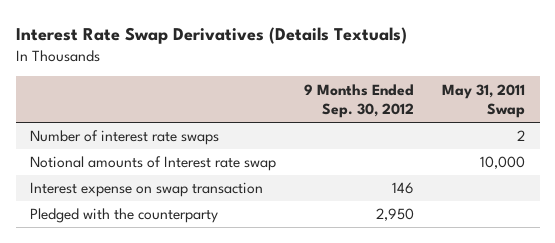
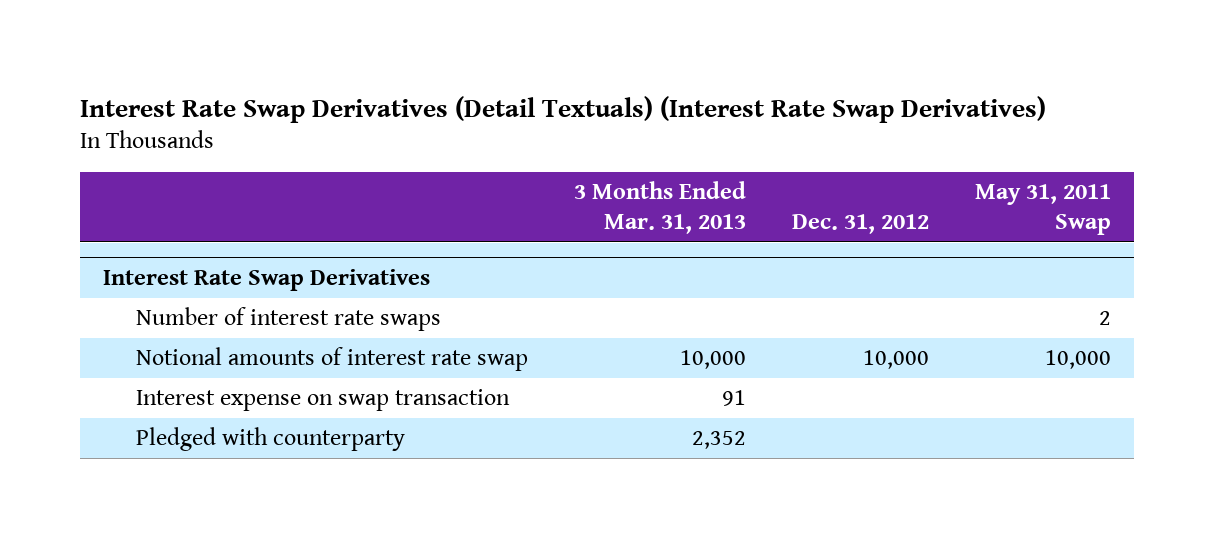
- Interest Rate Swap Derivatives (Details Textuals)
+ Interest Rate Swap Derivatives (Detail Textuals) (Interest Rate Swap Derivatives)
- | 9 Months Ended Sep. 30, 2012 | May 31, 2011 Swap
+ | 3 Months Ended Mar. 31, 2013 | Dec. 31, 2012 | May 31, 2011 Swap
+ Interest Rate Swap Derivatives
- Notional amounts of Interest rate swap | | 10,000
+ Notional amounts of interest rate swap | 10,000 | 10,000 | 10,000
- Pledged with the counterparty | 2,950 |
+ Pledged with counterparty | 2,352 | |

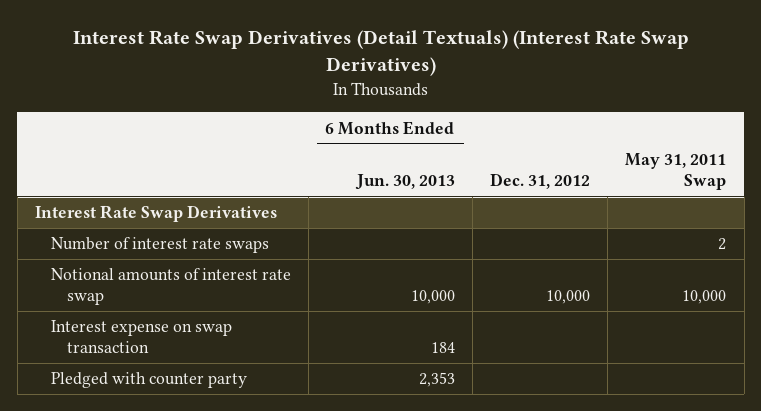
- | 3 Months Ended Mar. 31, 2013 | Dec. 31, 2012 | May 31, 2011 Swap
+ | 6 Months Ended Jun. 30, 2013 | Dec. 31, 2012 | May 31, 2011 Swap
@ Interest Rate Swap Derivatives
- Pledged with counterparty | 2,352 | |
+ Pledged with counter party | 2,353 | |

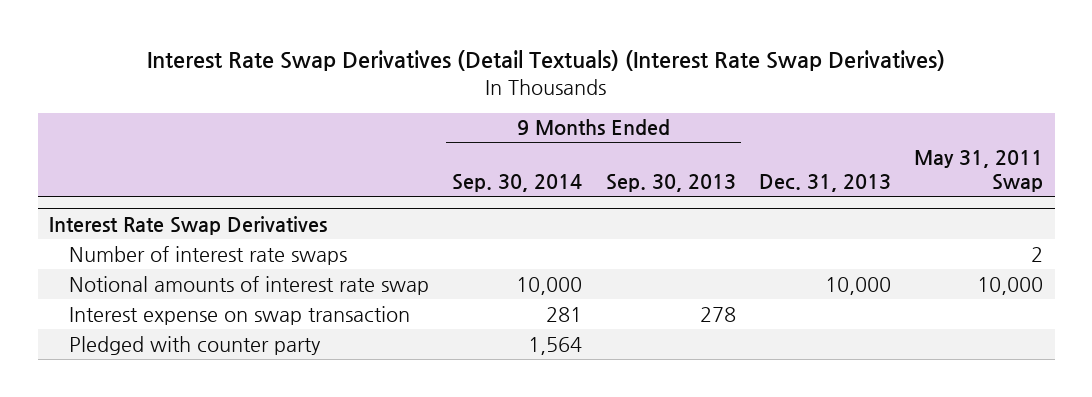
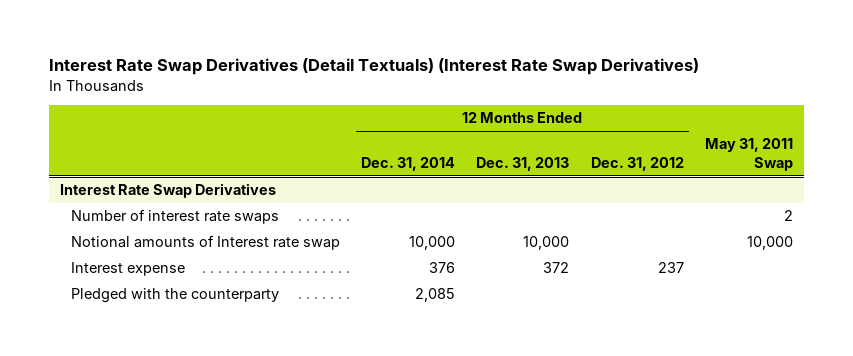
- | 9 Months Ended Sep. 30, 2014 | 9 Months Ended Sep. 30, 2013 | Dec. 31, 2013 | May 31, 2011 Swap
+ | 12 Months Ended Dec. 31, 2014 | 12 Months Ended Dec. 31, 2013 | 12 Months Ended Dec. 31, 2012 | May 31, 2011 Swap
@ Interest Rate Swap Derivatives
- Notional amounts of interest rate swap | 10,000 | | 10,000 | 10,000
- Interest expense on swap transaction | 281 | 278 | |
- Pledged with counter party | 1,564 | | |
+ Notional amounts of Interest rate swap | 10,000 | 10,000 | | 10,000
+ Interest expense | 376 | 372 | 237 |
+ Pledged with the counterparty | 2,085 | | |

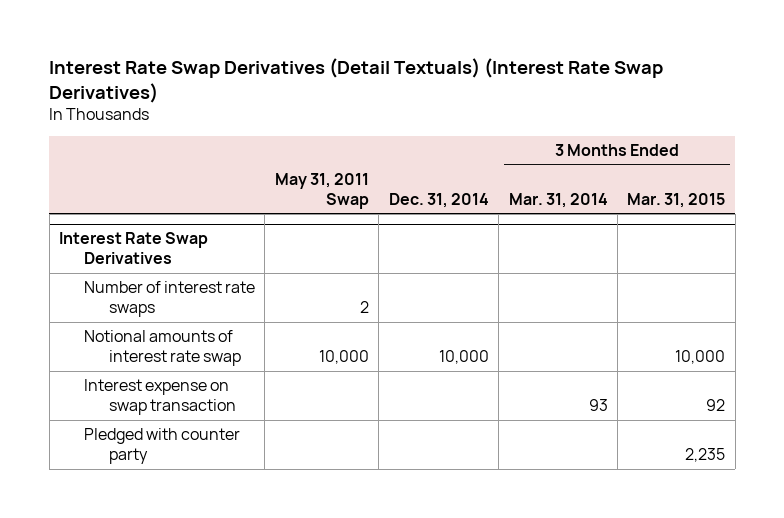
- | 12 Months Ended Dec. 31, 2014 | 12 Months Ended Dec. 31, 2013 | 12 Months Ended Dec. 31, 2012 | May 31, 2011 Swap
+ | May 31, 2011 Swap | Dec. 31, 2014 | 3 Months Ended Mar. 31, 2014 | 3 Months Ended Mar. 31, 2015
@ Interest Rate Swap Derivatives
- Notional amounts of Interest rate swap | 10,000 | 10,000 | | 10,000
- Interest expense | 376 | 372 | 237 |
- Pledged with the counterparty | 2,085 | | |
+ Notional amounts of interest rate swap | 10,000 | 10,000 | | 10,000
+ Interest expense on swap transaction | | | 93 | 92
+ Pledged with counter party | | | | 2,235

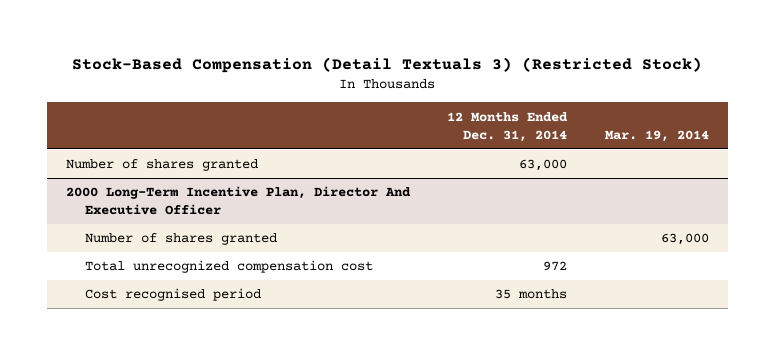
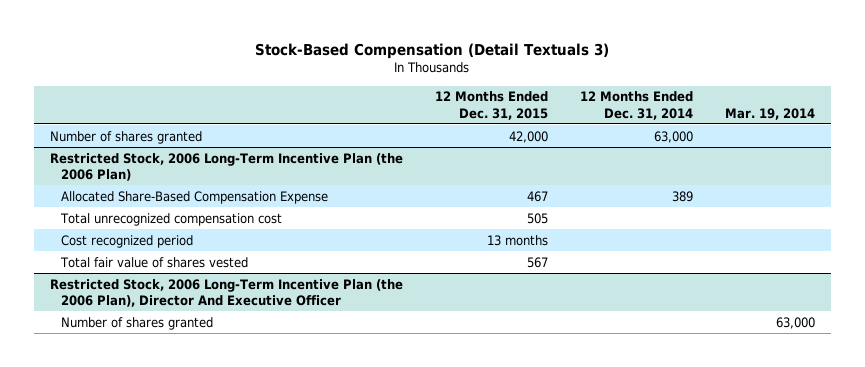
- Stock-Based Compensation (Detail Textuals 3) (Restricted Stock)
+ Stock-Based Compensation (Detail Textuals 3)
- | 12 Months Ended Dec. 31, 2014 | Mar. 19, 2014
+ | 12 Months Ended Dec. 31, 2015 | 12 Months Ended Dec. 31, 2014 | Mar. 19, 2014
- 2000 Long-Term Incentive Plan, Director And Executive Officer
+ Restricted Stock, 2006 Long-Term Incentive Plan (the 2006 Plan)
+ Allocated Share-Based Compensation Expense | 467 | 389 |
+ Total unrecognized compensation cost | 505 | |
+ Cost recognized period | 13 months | |
+ Total fair value of shares vested | 567 | |
+ Restricted Stock, 2006 Long-Term Incentive Plan (the 2006 Plan), Director And Executive Officer
- Total unrecognized compensation cost | 972 |
- Cost recognised period | 35 months |

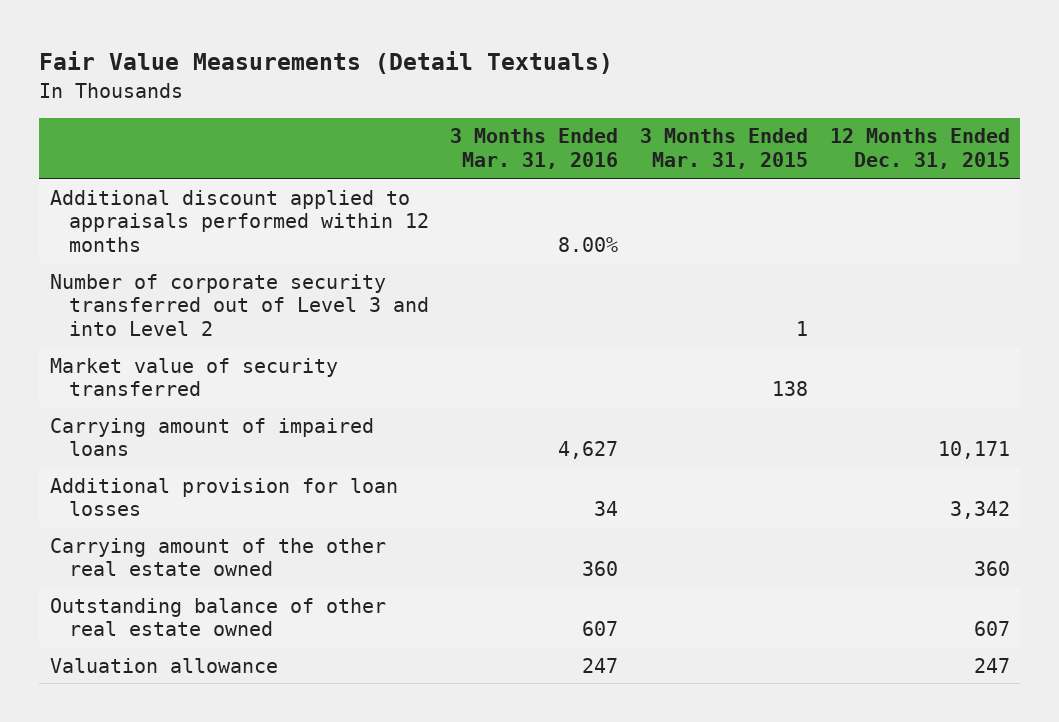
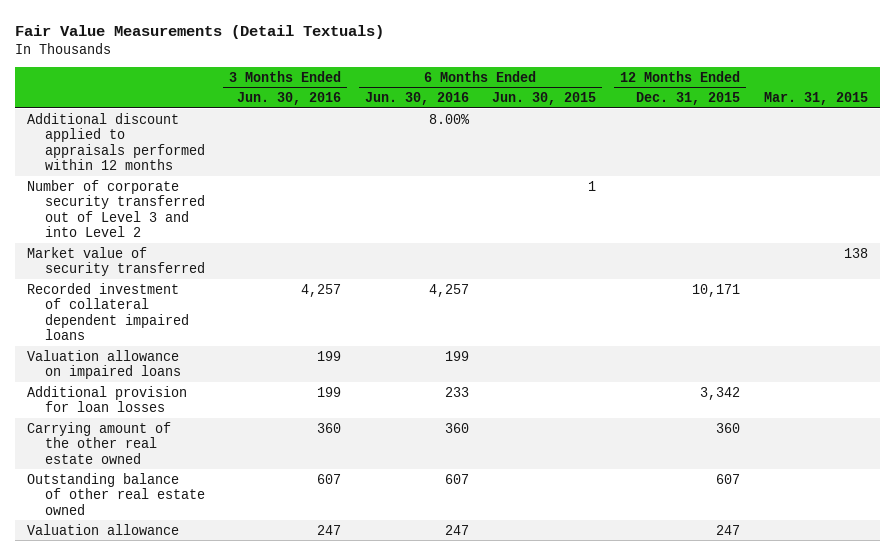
- | 3 Months Ended Mar. 31, 2016 | 3 Months Ended Mar. 31, 2015 | 12 Months Ended Dec. 31, 2015
+ | 3 Months Ended Jun. 30, 2016 | 6 Months Ended Jun. 30, 2016 | 6 Months Ended Jun. 30, 2015 | 12 Months Ended Dec. 31, 2015 | Mar. 31, 2015
- Carrying amount of impaired loans | 4,627 | | 10,171
+ Recorded investment of collateral dependent impaired loans | 4,257 | 4,257 | | 10,171 |
+ Valuation allowance on impaired loans | 199 | 199 | | |

